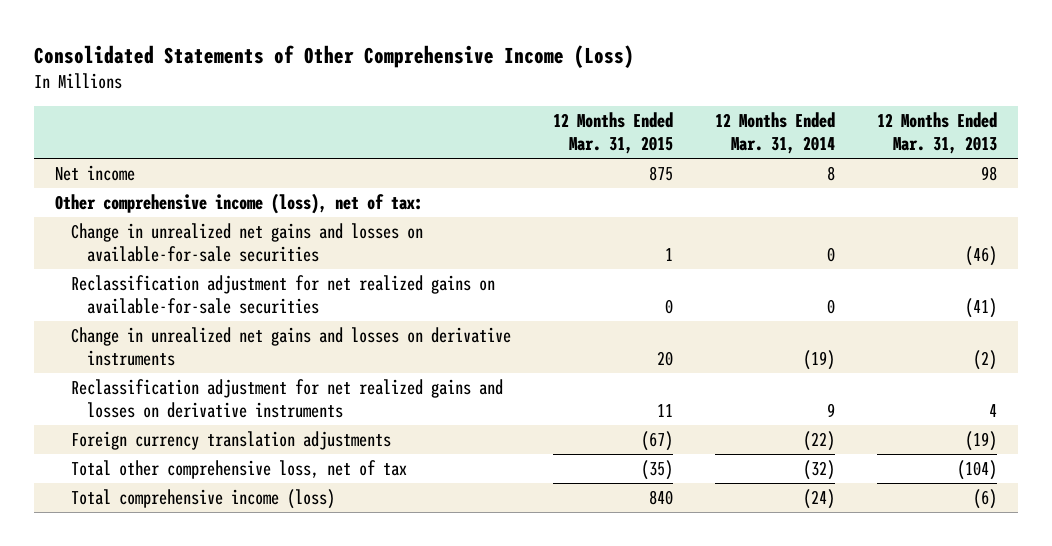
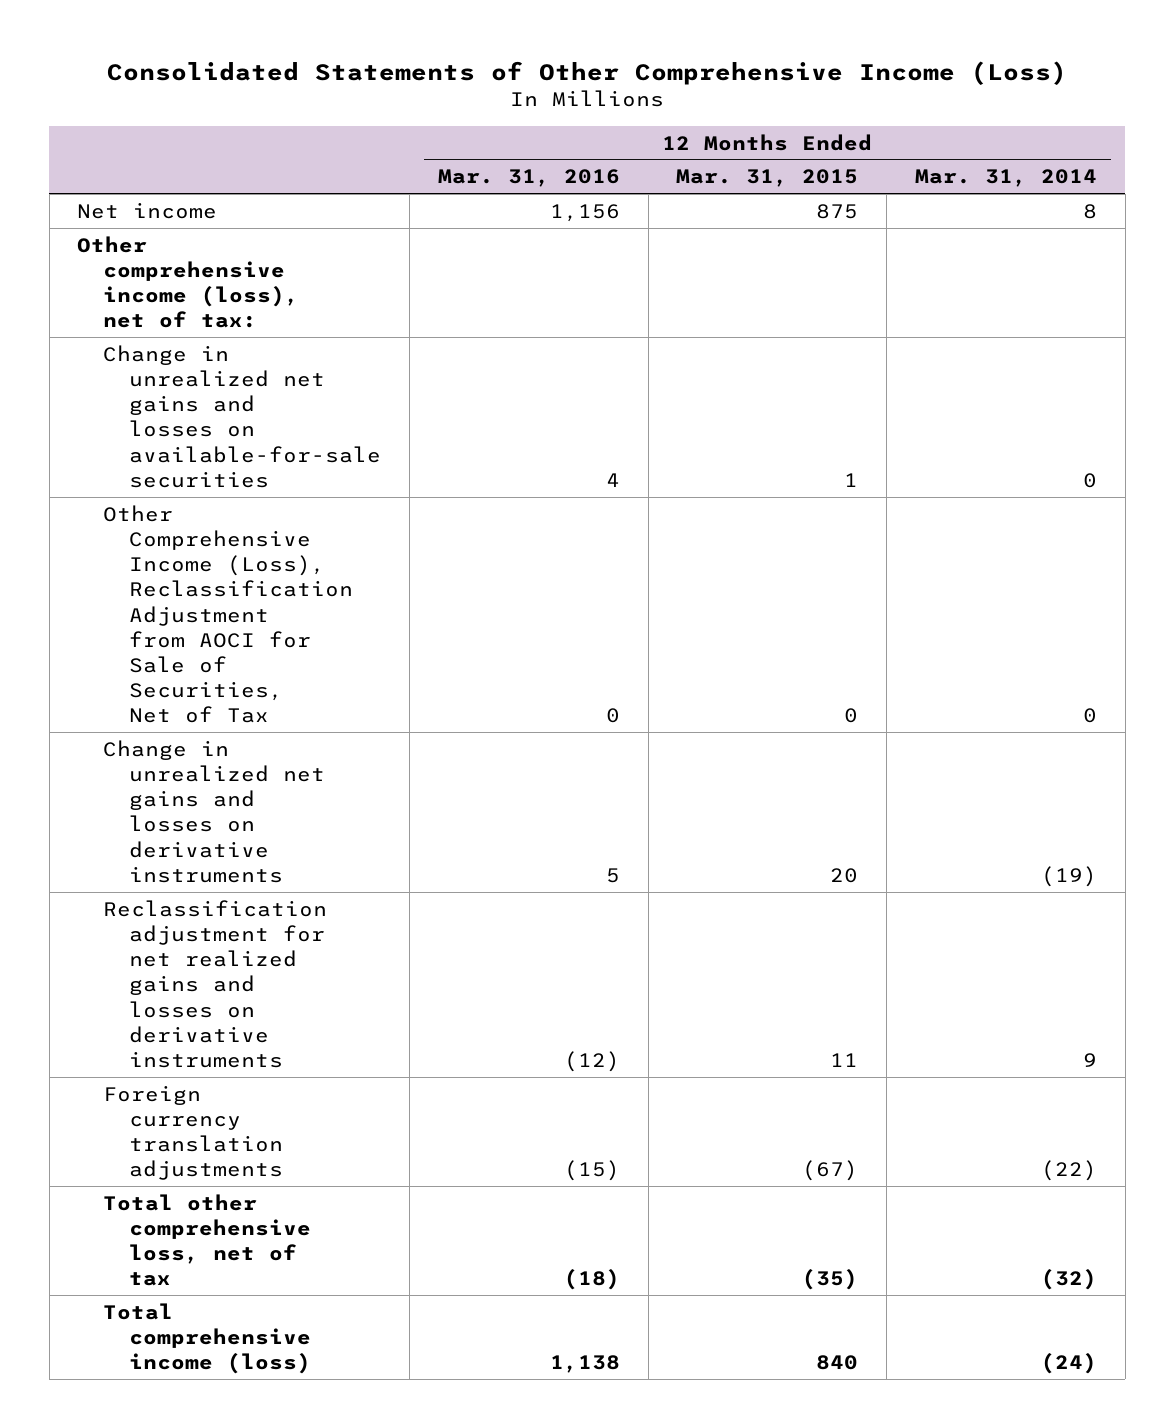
- | 12 Months Ended Mar. 31, 2015 | 12 Months Ended Mar. 31, 2014 | 12 Months Ended Mar. 31, 2013
+ | 12 Months Ended Mar. 31, 2016 | 12 Months Ended Mar. 31, 2015 | 12 Months Ended Mar. 31, 2014
- Reclassification adjustment for net realized gains on available-for-sale securities | 0 | 0 | (41)
+ Other Comprehensive Income (Loss), Reclassification Adjustment from AOCI for Sale of Securities, Net of Tax | 0 | 0 | 0

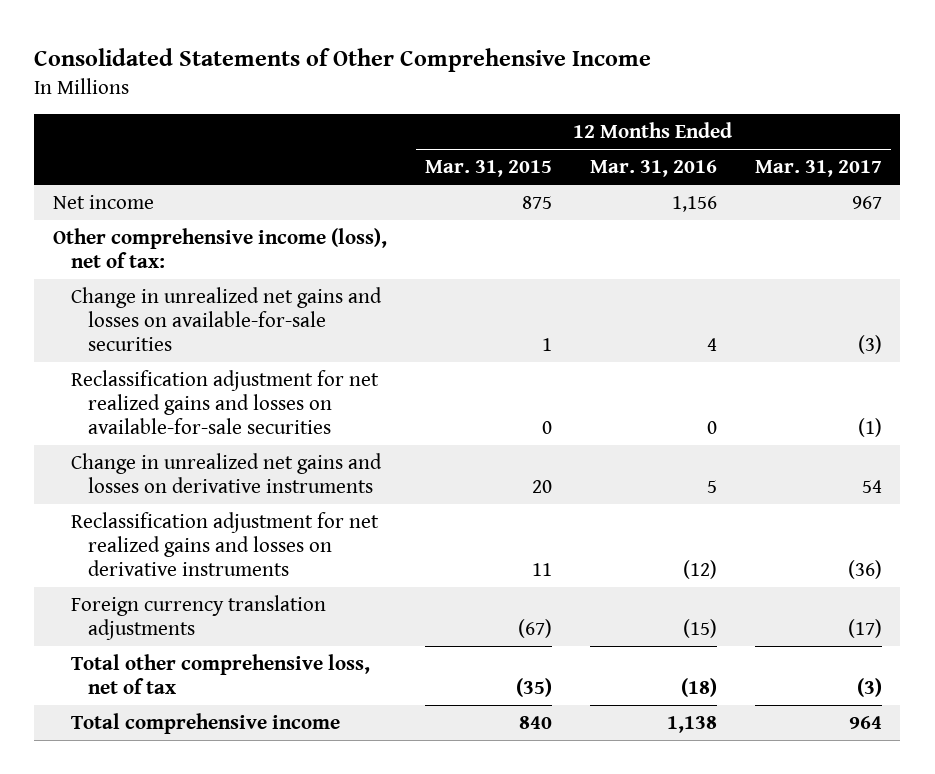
- Consolidated Statements of Other Comprehensive Income (Loss)
+ Consolidated Statements of Other Comprehensive Income
- | 12 Months Ended Mar. 31, 2016 | 12 Months Ended Mar. 31, 2015 | 12 Months Ended Mar. 31, 2014
+ | 12 Months Ended Mar. 31, 2015 | 12 Months Ended Mar. 31, 2016 | 12 Months Ended Mar. 31, 2017
- Other Comprehensive Income (Loss), Reclassification Adjustment from AOCI for Sale of Securities, Net of Tax | 0 | 0 | 0
+ Reclassification adjustment for net realized gains and losses on available-for-sale securities | 0 | 0 | (1)
- Total comprehensive income (loss) | 1,138 | 840 | (24)
+ Total comprehensive income | 840 | 1,138 | 964

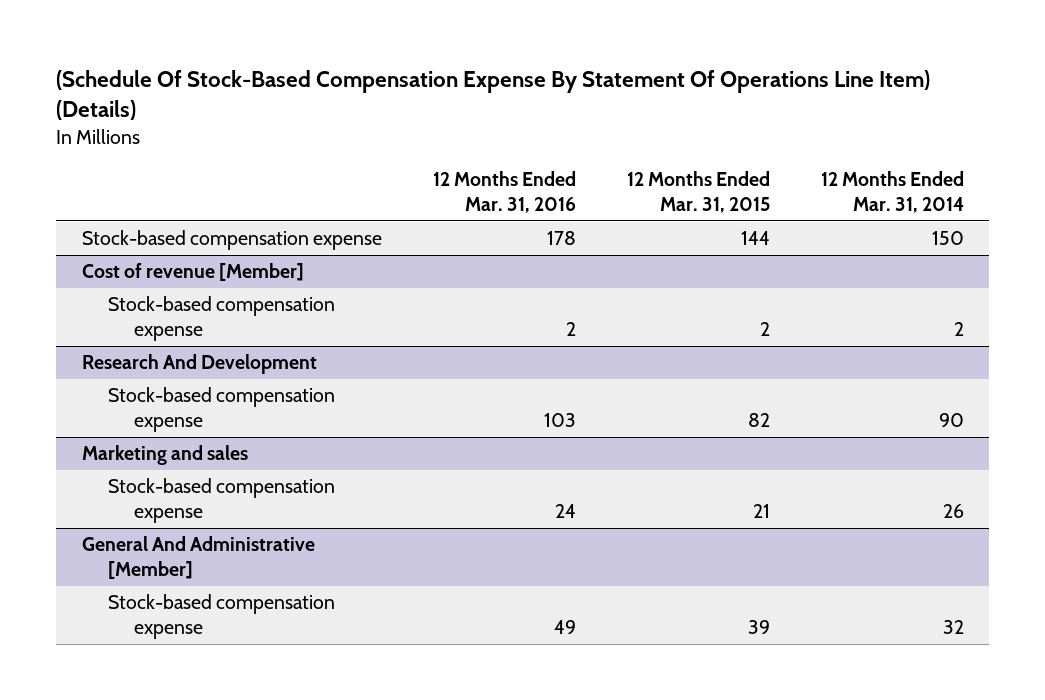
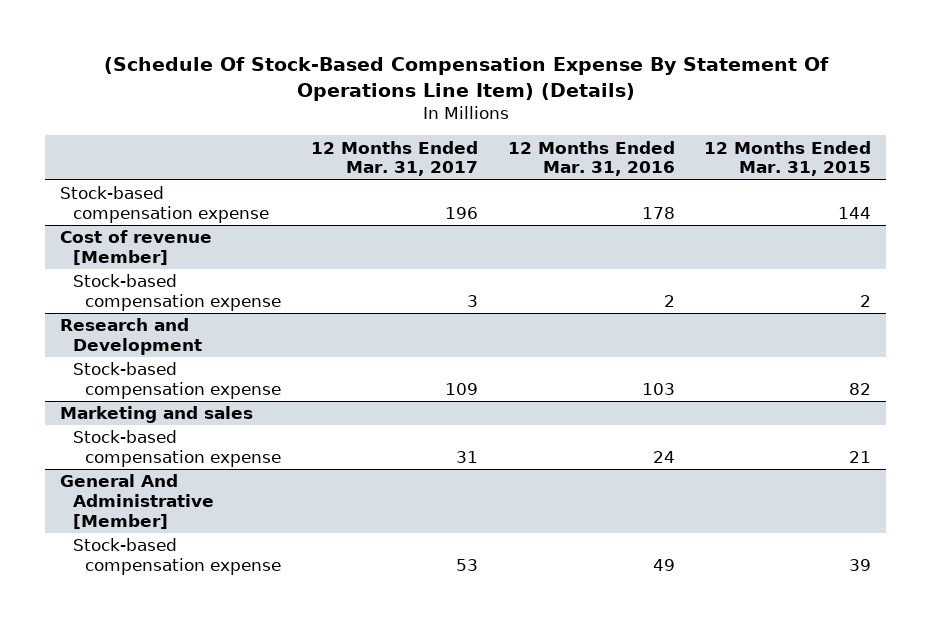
- | 12 Months Ended Mar. 31, 2016 | 12 Months Ended Mar. 31, 2015 | 12 Months Ended Mar. 31, 2014
+ | 12 Months Ended Mar. 31, 2017 | 12 Months Ended Mar. 31, 2016 | 12 Months Ended Mar. 31, 2015
- Research And Development
+ Research and Development

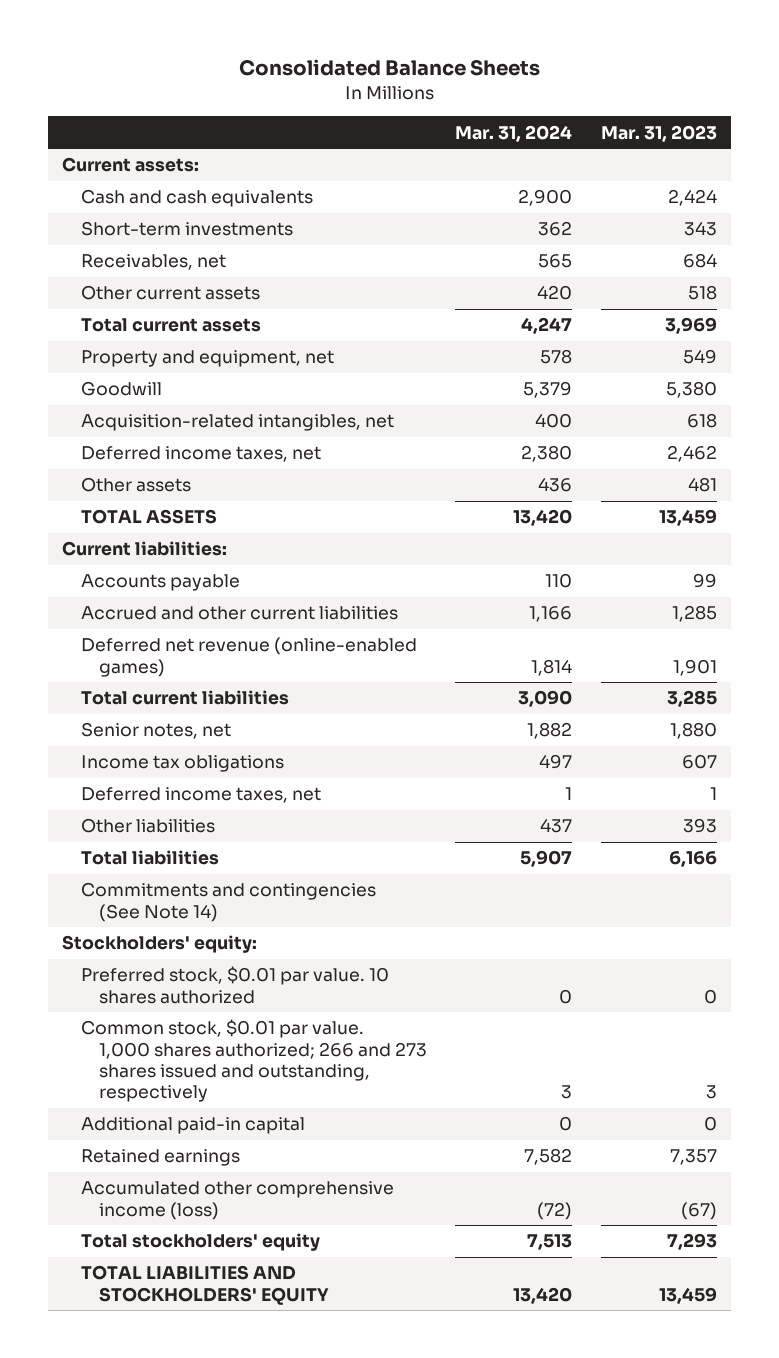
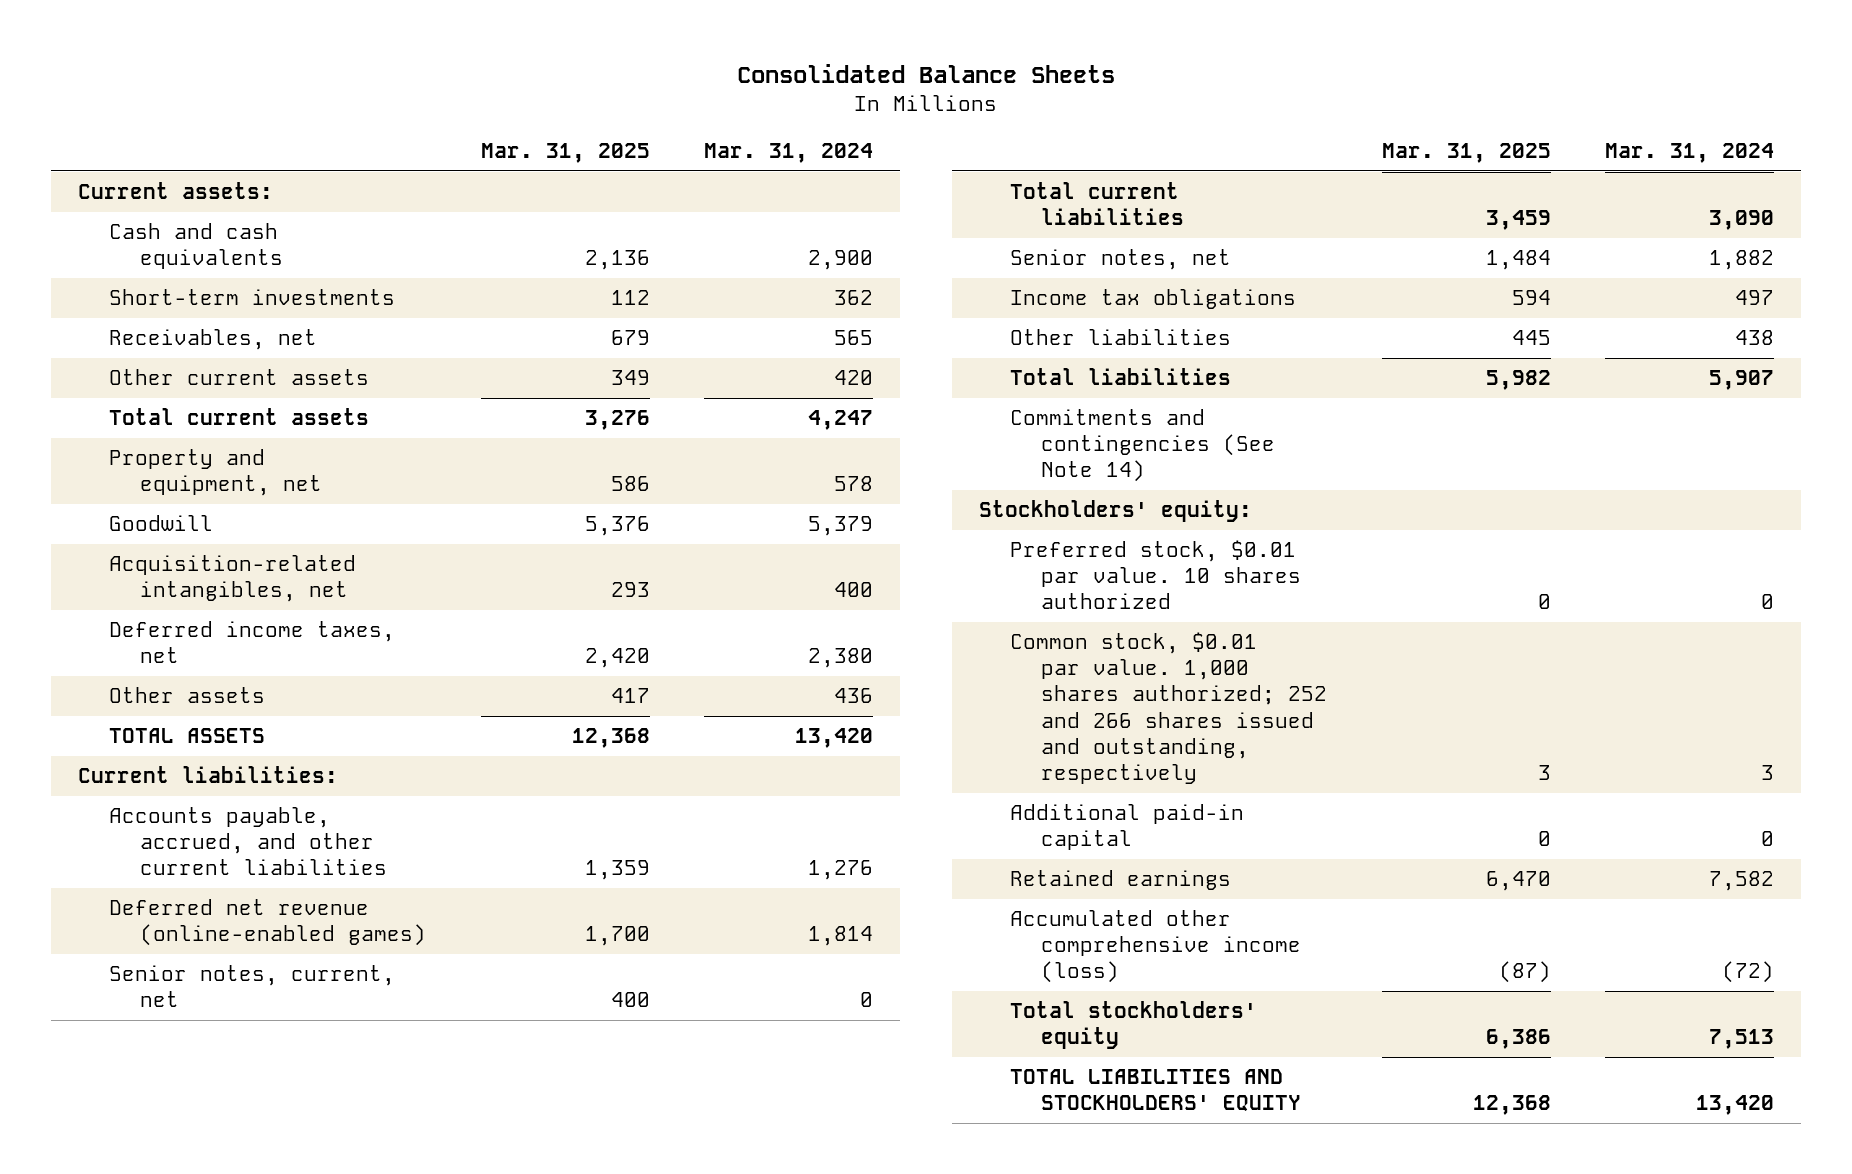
- | Mar. 31, 2024 | Mar. 31, 2023
+ | Mar. 31, 2025 | Mar. 31, 2024
- Accounts payable | 110 | 99
- Accrued and other current liabilities | 1,166 | 1,285
+ Accounts payable, accrued, and other current liabilities | 1,359 | 1,276
+ Senior notes, current, net | 400 | 0
- Deferred income taxes, net | 1 | 1
- Other liabilities | 437 | 393
+ Other liabilities | 445 | 438
- Common stock, $0.01 par value. 1,000 shares authorized; 266 and 273 shares issued and outstanding, respectively | 3 | 3
+ Common stock, $0.01 par value. 1,000 shares authorized; 252 and 266 shares issued and outstanding, respectively | 3 | 3

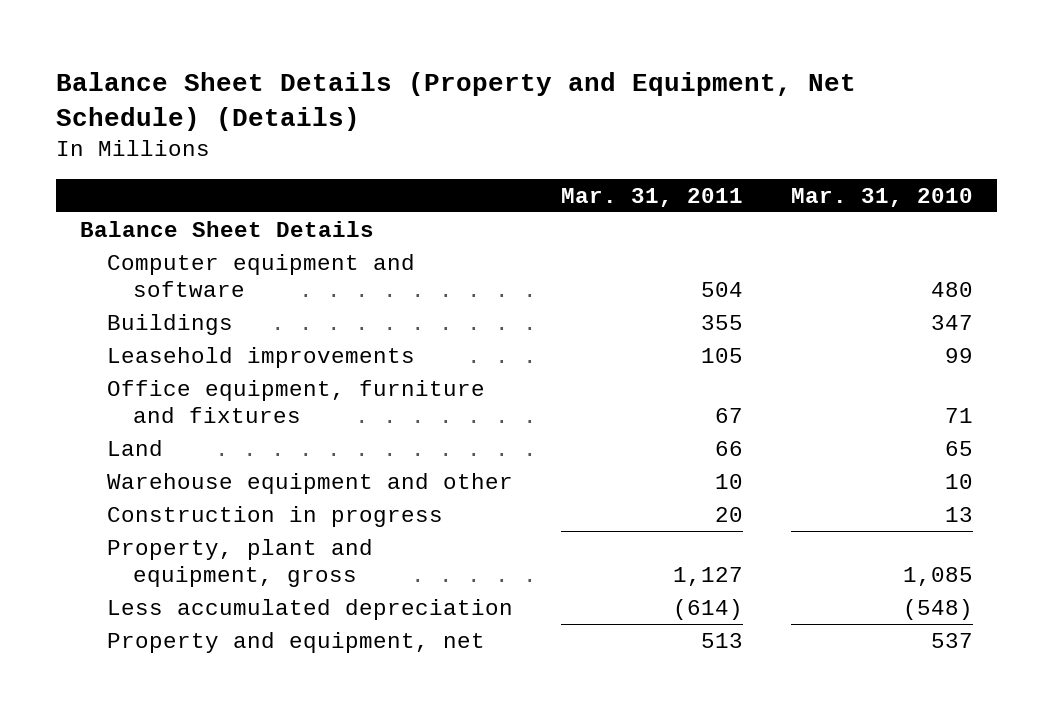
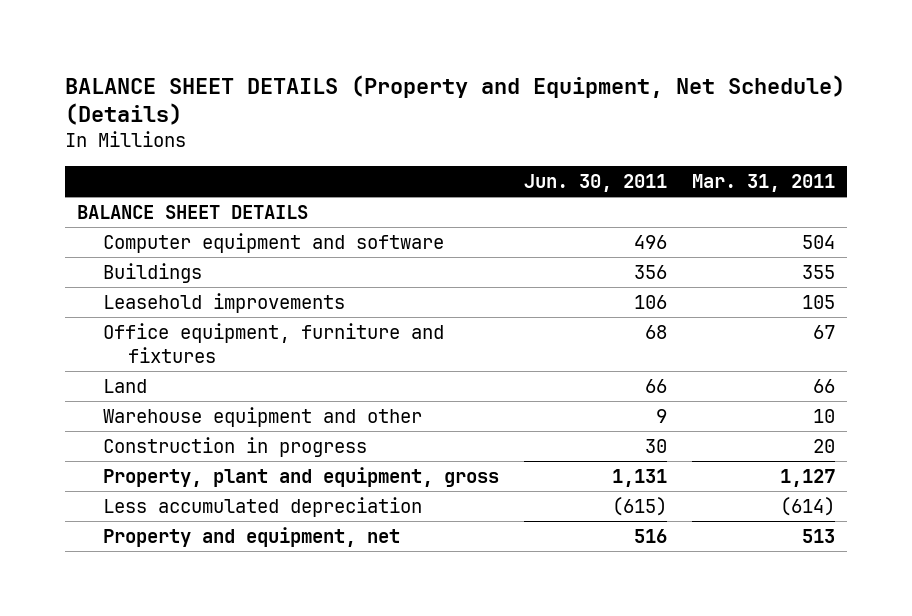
- Balance Sheet Details (Property and Equipment, Net Schedule) (Details)
+ BALANCE SHEET DETAILS (Property and Equipment, Net Schedule) (Details)
- | Mar. 31, 2011 | Mar. 31, 2010
+ | Jun. 30, 2011 | Mar. 31, 2011
- Balance Sheet Details
+ BALANCE SHEET DETAILS

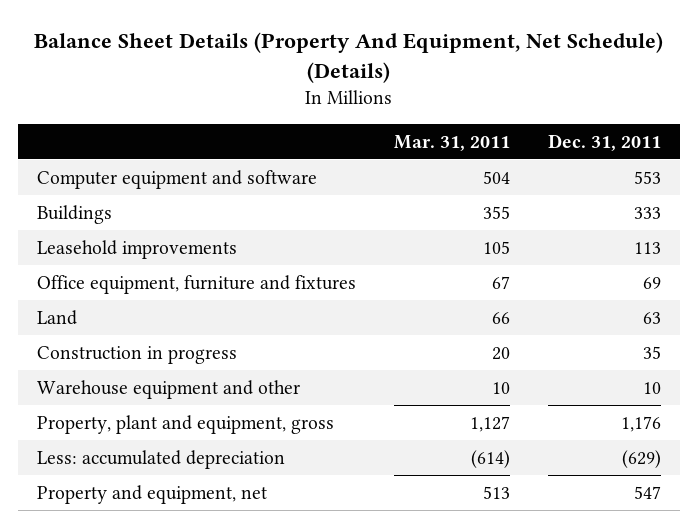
- BALANCE SHEET DETAILS (Property and Equipment, Net Schedule) (Details)
+ Balance Sheet Details (Property And Equipment, Net Schedule) (Details)
- | Jun. 30, 2011 | Mar. 31, 2011
+ | Mar. 31, 2011 | Dec. 31, 2011
- BALANCE SHEET DETAILS
moved down: Warehouse equipment and other | 10 | 10
- Less accumulated depreciation | (615) | (614)
+ Less: accumulated depreciation | (614) | (629)

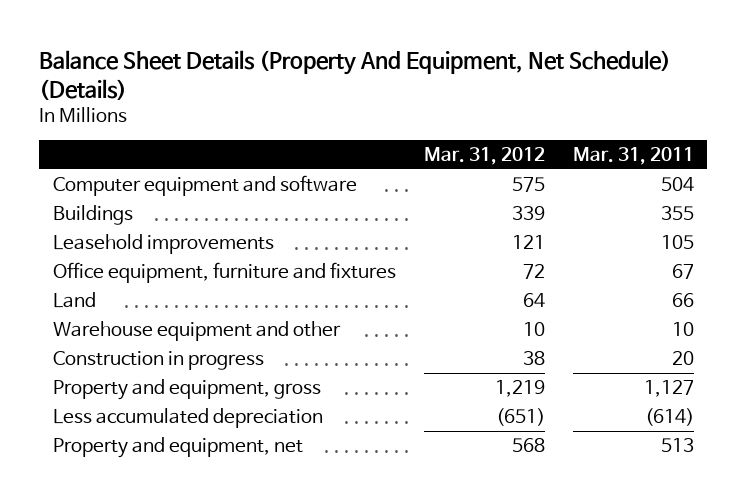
- | Mar. 31, 2011 | Dec. 31, 2011
+ | Mar. 31, 2012 | Mar. 31, 2011
- Property, plant and equipment, gross | 1,127 | 1,176
- Less: accumulated depreciation | (614) | (629)
moved down: Construction in progress | 38 | 20
+ Property and equipment, gross | 1,219 | 1,127
+ Less accumulated depreciation | (651) | (614)

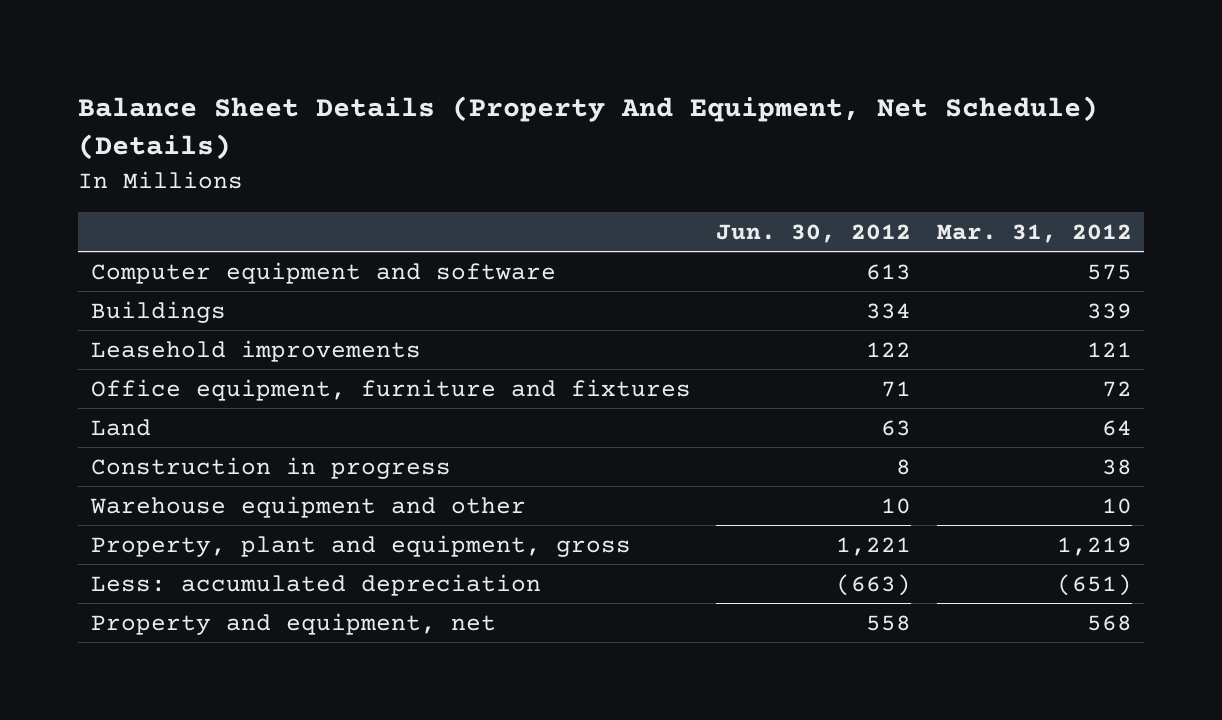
- | Mar. 31, 2012 | Mar. 31, 2011
+ | Jun. 30, 2012 | Mar. 31, 2012
- Property and equipment, gross | 1,219 | 1,127
- Less accumulated depreciation | (651) | (614)
moved down: Warehouse equipment and other | 10 | 10
+ Property, plant and equipment, gross | 1,221 | 1,219
+ Less: accumulated depreciation | (663) | (651)

